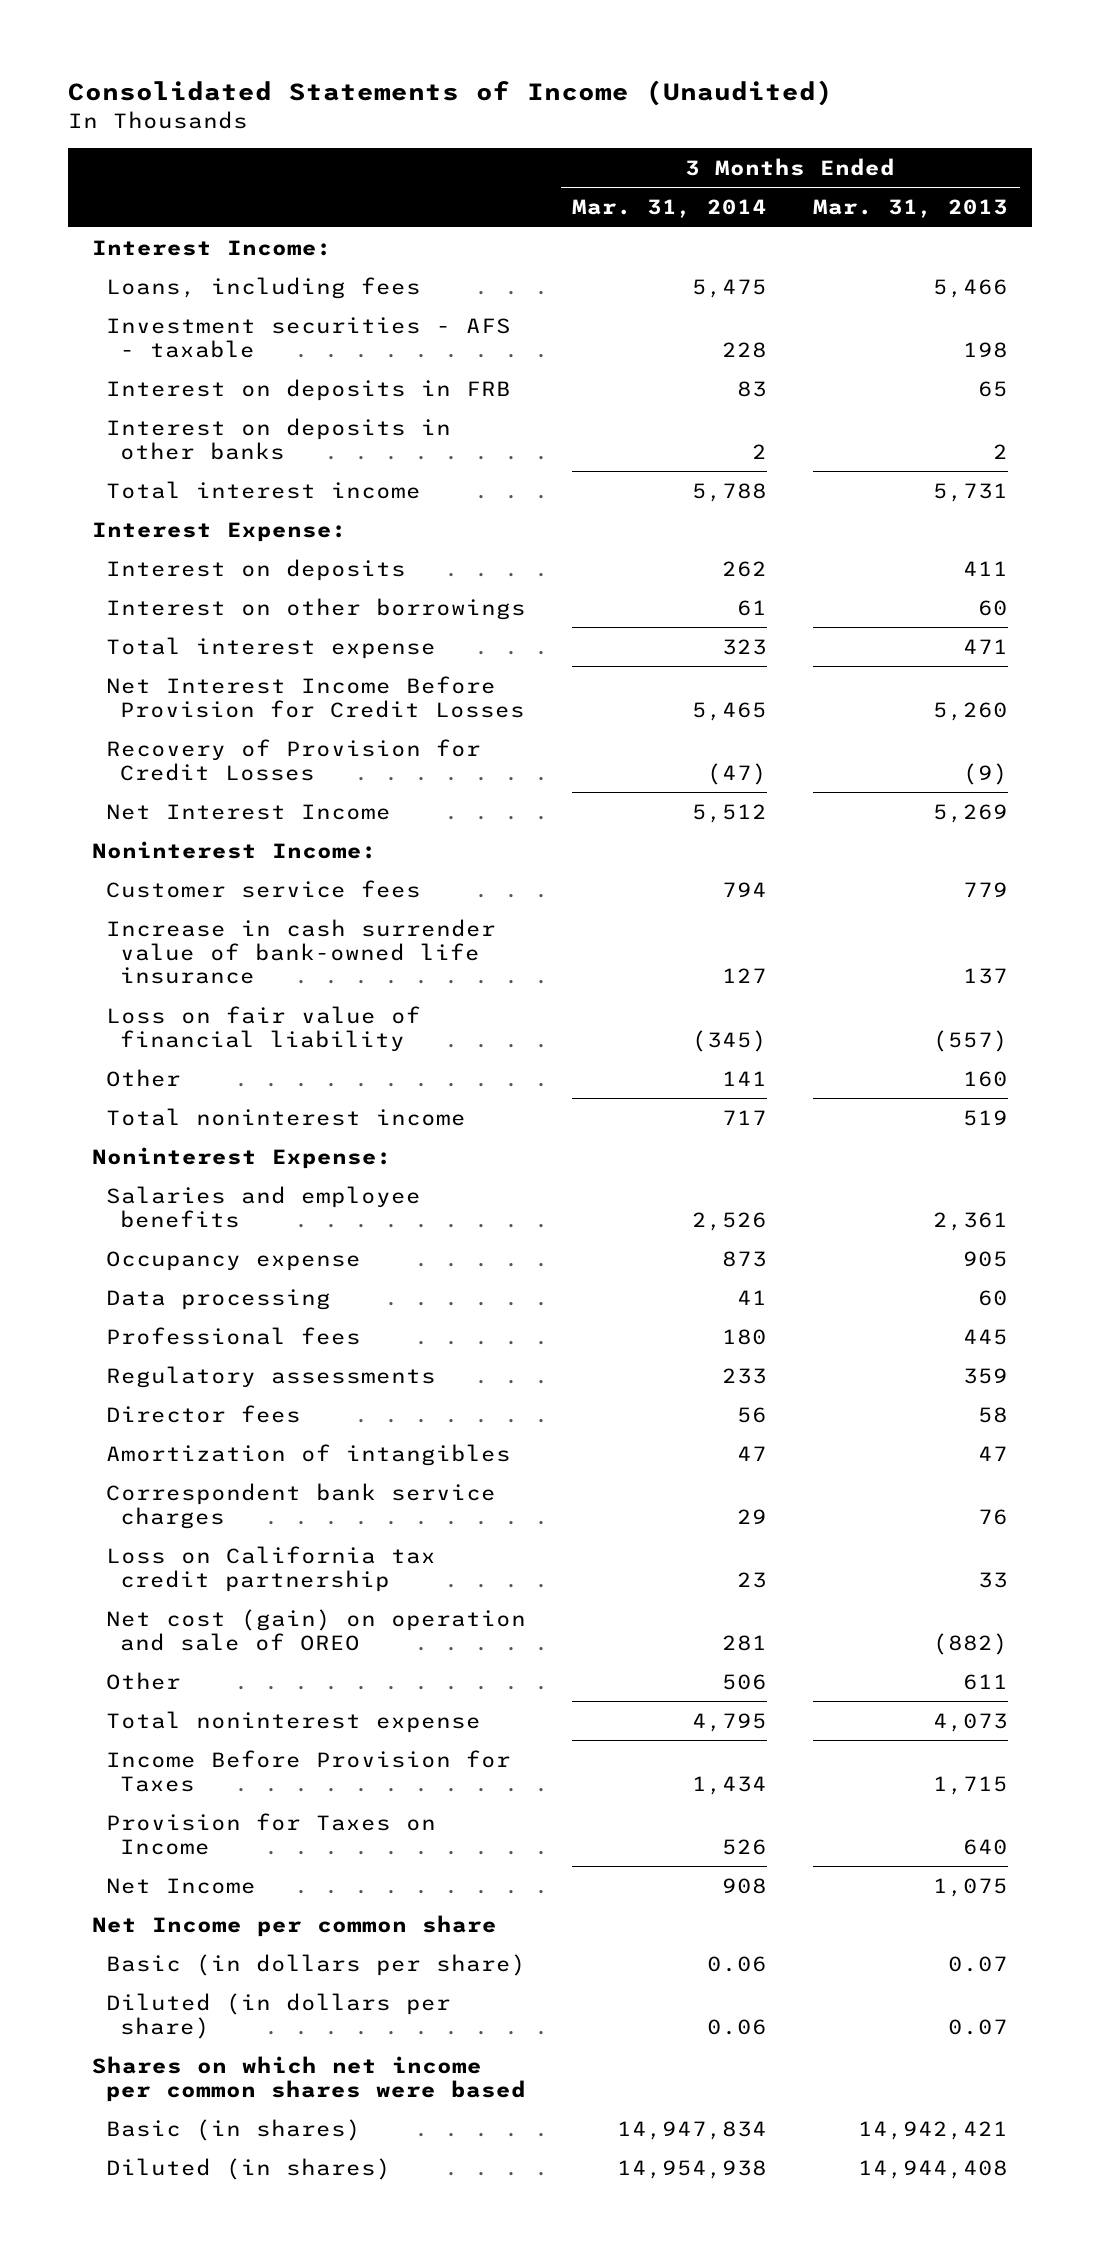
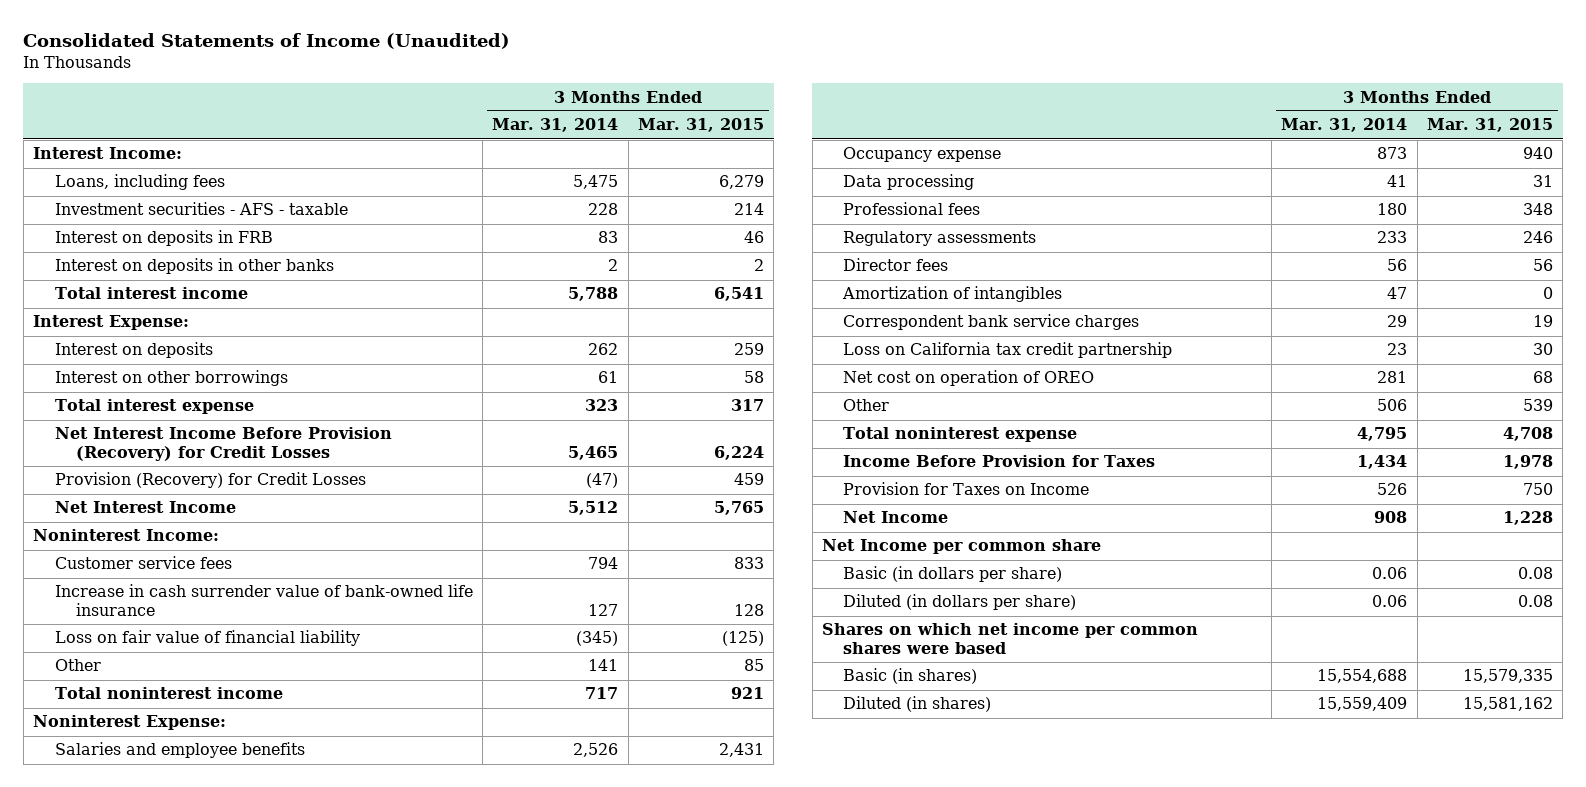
- | 3 Months Ended Mar. 31, 2014 | 3 Months Ended Mar. 31, 2013
+ | 3 Months Ended Mar. 31, 2014 | 3 Months Ended Mar. 31, 2015
- Net Interest Income Before Provision for Credit Losses | 5,465 | 5,260
- Recovery of Provision for Credit Losses | (47) | (9)
+ Net Interest Income Before Provision (Recovery) for Credit Losses | 5,465 | 6,224
+ Provision (Recovery) for Credit Losses | (47) | 459
- Net cost (gain) on operation and sale of OREO | 281 | (882)
+ Net cost on operation of OREO | 281 | 68
- Basic (in shares) | 14,947,834 | 14,942,421
- Diluted (in shares) | 14,954,938 | 14,944,408
+ Basic (in shares) | 15,554,688 | 15,579,335
+ Diluted (in shares) | 15,559,409 | 15,581,162

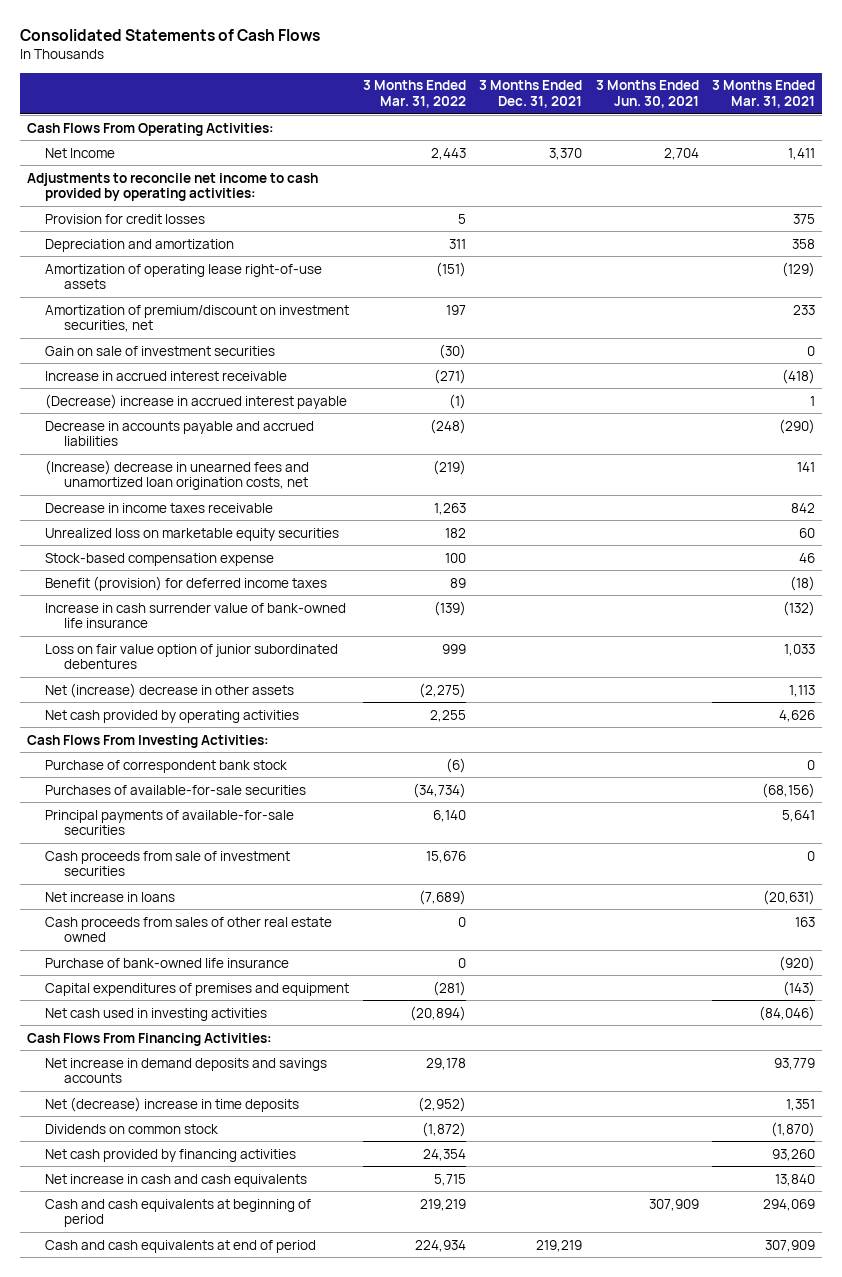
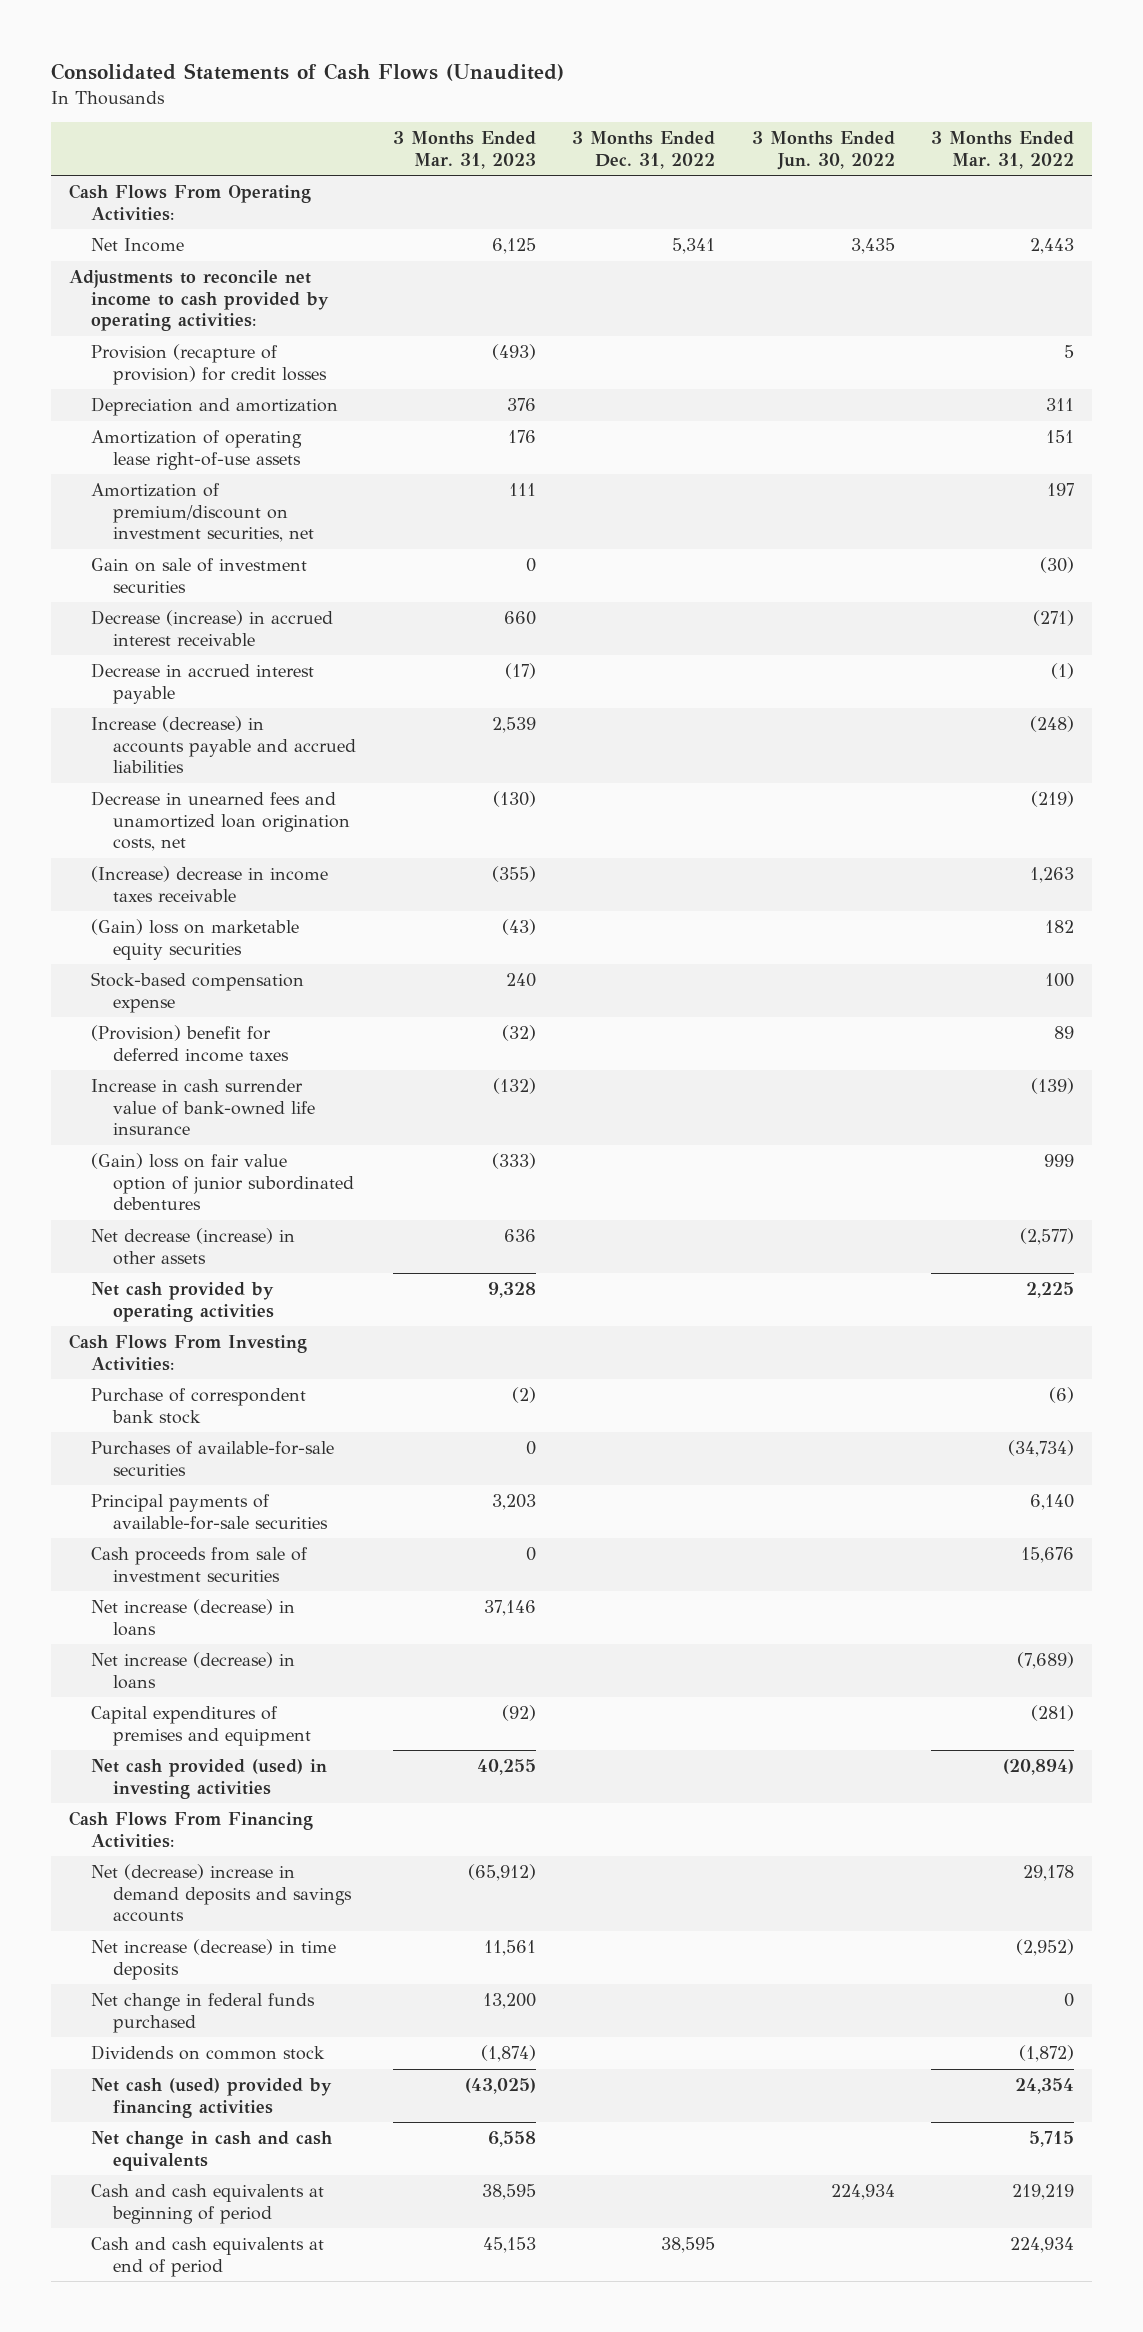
- Consolidated Statements of Cash Flows
+ Consolidated Statements of Cash Flows (Unaudited)
- | 3 Months Ended Mar. 31, 2022 | 3 Months Ended Dec. 31, 2021 | 3 Months Ended Jun. 30, 2021 | 3 Months Ended Mar. 31, 2021
+ | 3 Months Ended Mar. 31, 2023 | 3 Months Ended Dec. 31, 2022 | 3 Months Ended Jun. 30, 2022 | 3 Months Ended Mar. 31, 2022
- Provision for credit losses | 5 | | | 375
+ Provision (recapture of provision) for credit losses | (493) | | | 5
- Amortization of operating lease right-of-use assets | (151) | | | (129)
+ Amortization of operating lease right-of-use assets | 176 | | | 151
- Increase in accrued interest receivable | (271) | | | (418)
- (Decrease) increase in accrued interest payable | (1) | | | 1
- Decrease in accounts payable and accrued liabilities | (248) | | | (290)
- (Increase) decrease in unearned fees and unamortized loan origination costs, net | (219) | | | 141
- Decrease in income taxes receivable | 1,263 | | | 842
- Unrealized loss on marketable equity securities | 182 | | | 60
+ Decrease (increase) in accrued interest receivable | 660 | | | (271)
+ Decrease in accrued interest payable | (17) | | | (1)
+ Increase (decrease) in accounts payable and accrued liabilities | 2,539 | | | (248)
+ Decrease in unearned fees and unamortized loan origination costs, net | (130) | | | (219)
+ (Increase) decrease in income taxes receivable | (355) | | | 1,263
+ (Gain) loss on marketable equity securities | (43) | | | 182
- Benefit (provision) for deferred income taxes | 89 | | | (18)
+ (Provision) benefit for deferred income taxes | (32) | | | 89
- Loss on fair value option of junior subordinated debentures | 999 | | | 1,033
- Net (increase) decrease in other assets | (2,275) | | | 1,113
- Net cash provided by operating activities | 2,255 | | | 4,626
+ (Gain) loss on fair value option of junior subordinated debentures | (333) | | | 999
+ Net decrease (increase) in other assets | 636 | | | (2,577)
+ Net cash provided by operating activities | 9,328 | | | 2,225
- Net increase in loans | (7,689) | | | (20,631)
- Cash proceeds from sales of other real estate owned | 0 | | | 163
- Purchase of bank-owned life insurance | 0 | | | (920)
+ Net increase (decrease) in loans | 37,146 | | |
+ Net increase (decrease) in loans | | | | (7,689)
- Net cash used in investing activities | (20,894) | | | (84,046)
+ Net cash provided (used) in investing activities | 40,255 | | | (20,894)
- Net increase in demand deposits and savings accounts | 29,178 | | | 93,779
- Net (decrease) increase in time deposits | (2,952) | | | 1,351
+ Net (decrease) increase in demand deposits and savings accounts | (65,912) | | | 29,178
+ Net increase (decrease) in time deposits | 11,561 | | | (2,952)
+ Net change in federal funds purchased | 13,200 | | | 0
- Net cash provided by financing activities | 24,354 | | | 93,260
- Net increase in cash and cash equivalents | 5,715 | | | 13,840
+ Net cash (used) provided by financing activities | (43,025) | | | 24,354
+ Net change in cash and cash equivalents | 6,558 | | | 5,715

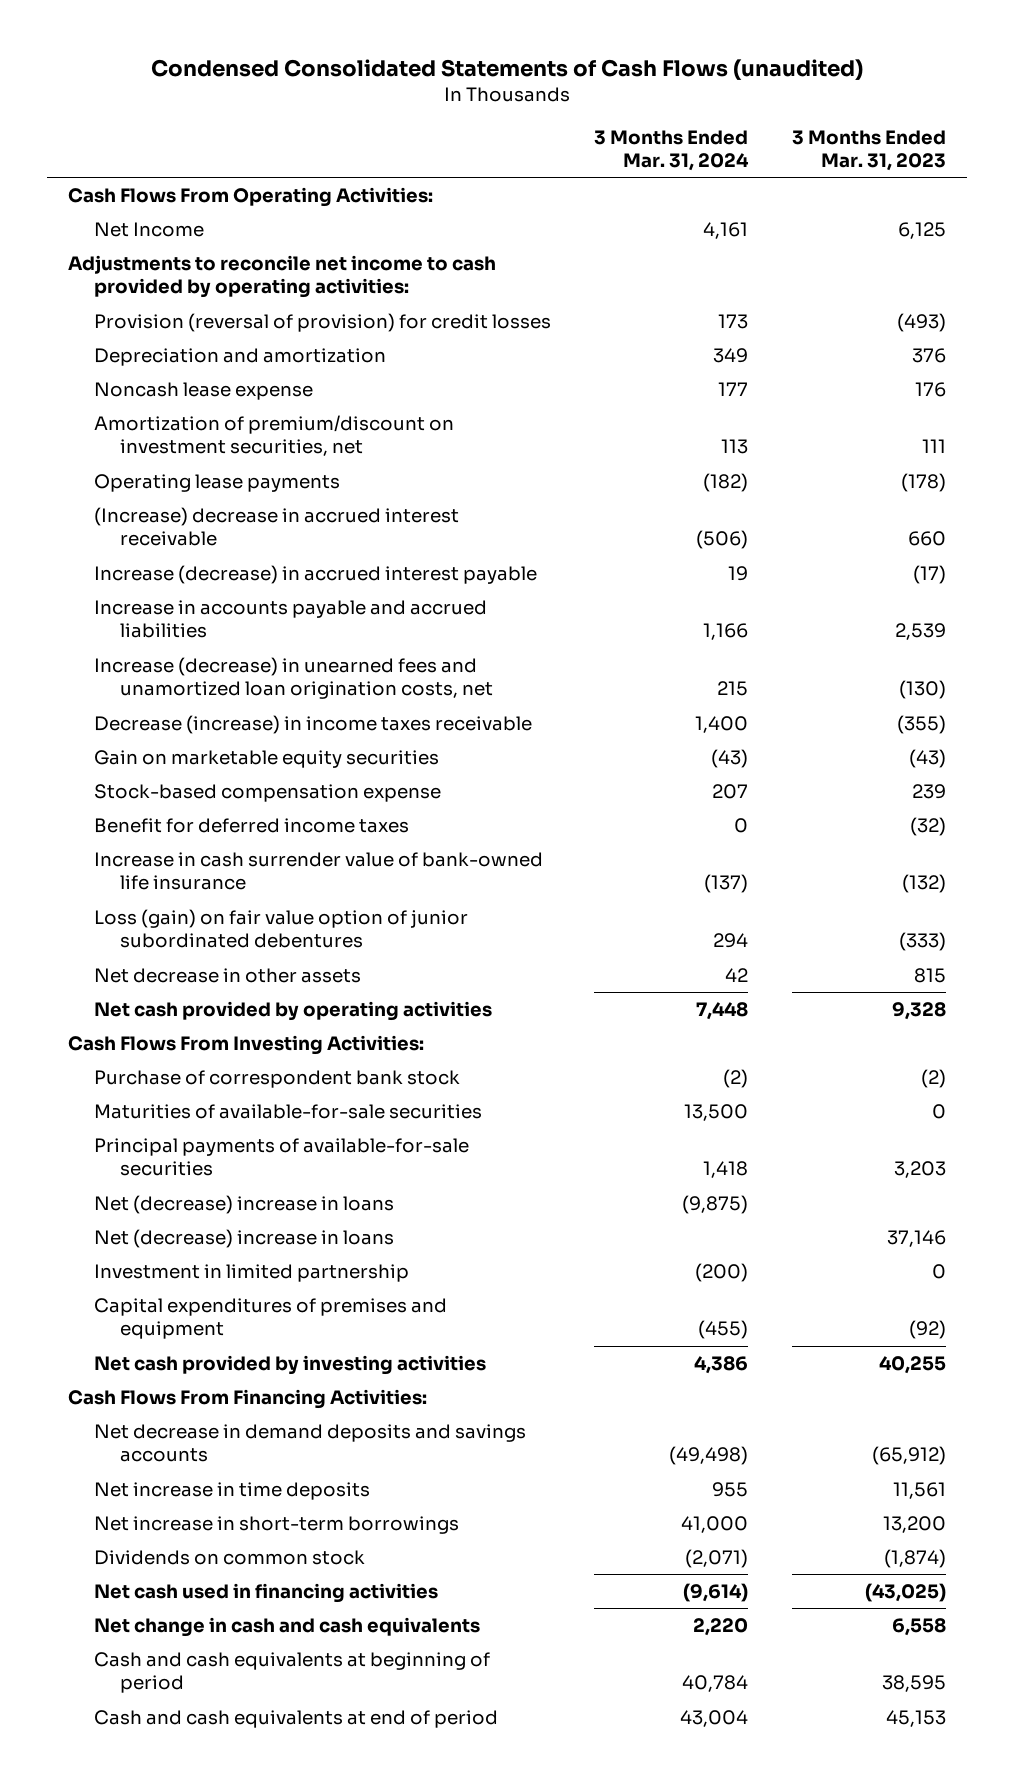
- Consolidated Statements of Cash Flows (Unaudited)
+ Condensed Consolidated Statements of Cash Flows (unaudited)
- | 3 Months Ended Mar. 31, 2023 | 3 Months Ended Dec. 31, 2022 | 3 Months Ended Jun. 30, 2022 | 3 Months Ended Mar. 31, 2022
+ | 3 Months Ended Mar. 31, 2024 | 3 Months Ended Mar. 31, 2023
- Provision (recapture of provision) for credit losses | (493) | | | 5
+ Provision (reversal of provision) for credit losses | 173 | (493)
- Amortization of operating lease right-of-use assets | 176 | | | 151
+ Noncash lease expense | 177 | 176
- Gain on sale of investment securities | 0 | | | (30)
- Decrease (increase) in accrued interest receivable | 660 | | | (271)
- Decrease in accrued interest payable | (17) | | | (1)
- Increase (decrease) in accounts payable and accrued liabilities | 2,539 | | | (248)
- Decrease in unearned fees and unamortized loan origination costs, net | (130) | | | (219)
- (Increase) decrease in income taxes receivable | (355) | | | 1,263
- (Gain) loss on marketable equity securities | (43) | | | 182
- Stock-based compensation expense | 240 | | | 100
- (Provision) benefit for deferred income taxes | (32) | | | 89
+ Operating lease payments | (182) | (178)
+ (Increase) decrease in accrued interest receivable | (506) | 660
+ Increase (decrease) in accrued interest payable | 19 | (17)
+ Increase in accounts payable and accrued liabilities | 1,166 | 2,539
+ Increase (decrease) in unearned fees and unamortized loan origination costs, net | 215 | (130)
+ Decrease (increase) in income taxes receivable | 1,400 | (355)
+ Gain on marketable equity securities | (43) | (43)
+ Stock-based compensation expense | 207 | 239
+ Benefit for deferred income taxes | 0 | (32)
- (Gain) loss on fair value option of junior subordinated debentures | (333) | | | 999
- Net decrease (increase) in other assets | 636 | | | (2,577)
+ Loss (gain) on fair value option of junior subordinated debentures | 294 | (333)
+ Net decrease in other assets | 42 | 815
- Purchases of available-for-sale securities | 0 | | | (34,734)
+ Maturities of available-for-sale securities | 13,500 | 0
- Cash proceeds from sale of investment securities | 0 | | | 15,676
- Net increase (decrease) in loans | 37,146 | | |
- Net increase (decrease) in loans | | | | (7,689)
+ Net (decrease) increase in loans | (9,875) |
+ Net (decrease) increase in loans | | 37,146
+ Investment in limited partnership | (200) | 0
- Net cash provided (used) in investing activities | 40,255 | | | (20,894)
+ Net cash provided by investing activities | 4,386 | 40,255
- Net (decrease) increase in demand deposits and savings accounts | (65,912) | | | 29,178
- Net increase (decrease) in time deposits | 11,561 | | | (2,952)
- Net change in federal funds purchased | 13,200 | | | 0
+ Net decrease in demand deposits and savings accounts | (49,498) | (65,912)
+ Net increase in time deposits | 955 | 11,561
+ Net increase in short-term borrowings | 41,000 | 13,200
- Net cash (used) provided by financing activities | (43,025) | | | 24,354
+ Net cash used in financing activities | (9,614) | (43,025)

